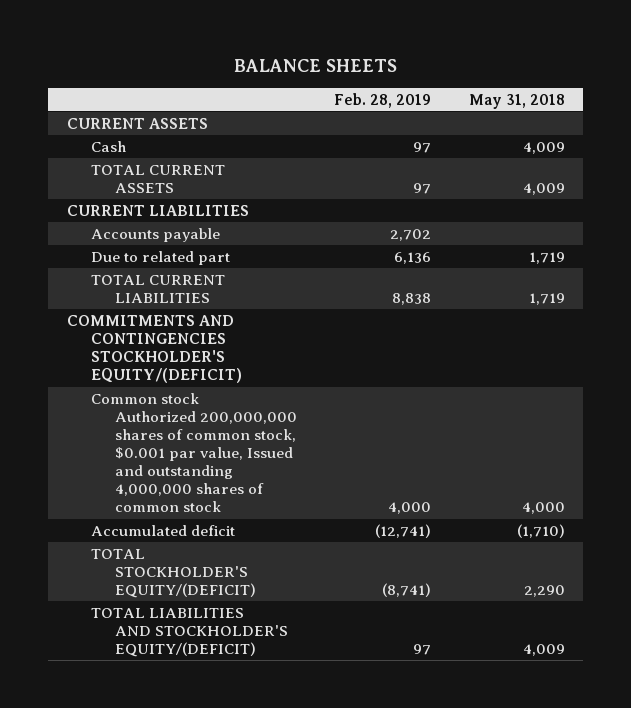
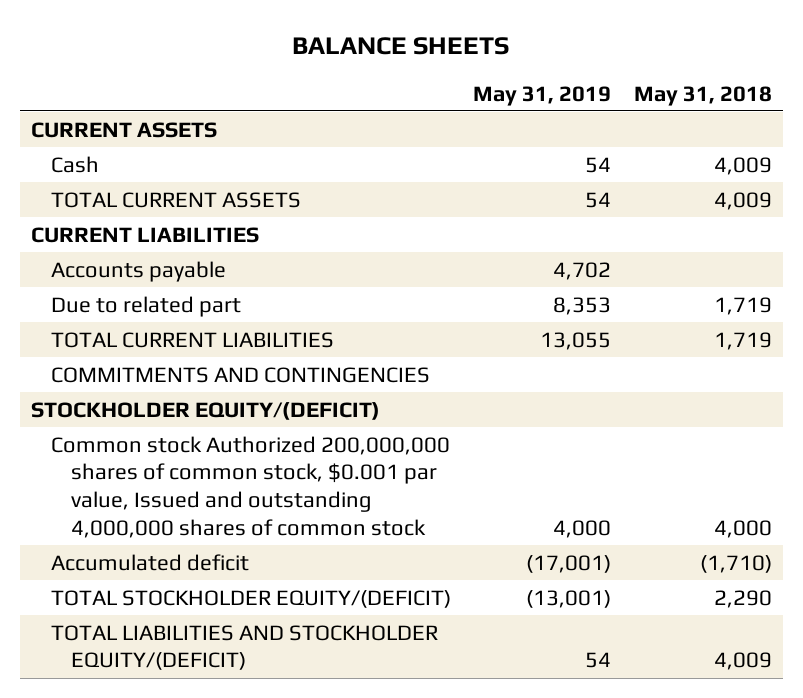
- | Feb. 28, 2019 | May 31, 2018
+ | May 31, 2019 | May 31, 2018
- COMMITMENTS AND CONTINGENCIES STOCKHOLDER'S EQUITY/(DEFICIT)
+ COMMITMENTS AND CONTINGENCIES
+ STOCKHOLDER EQUITY/(DEFICIT)
- TOTAL STOCKHOLDER'S EQUITY/(DEFICIT) | (8,741) | 2,290
- TOTAL LIABILITIES AND STOCKHOLDER'S EQUITY/(DEFICIT) | 97 | 4,009
+ TOTAL STOCKHOLDER EQUITY/(DEFICIT) | (13,001) | 2,290
+ TOTAL LIABILITIES AND STOCKHOLDER EQUITY/(DEFICIT) | 54 | 4,009

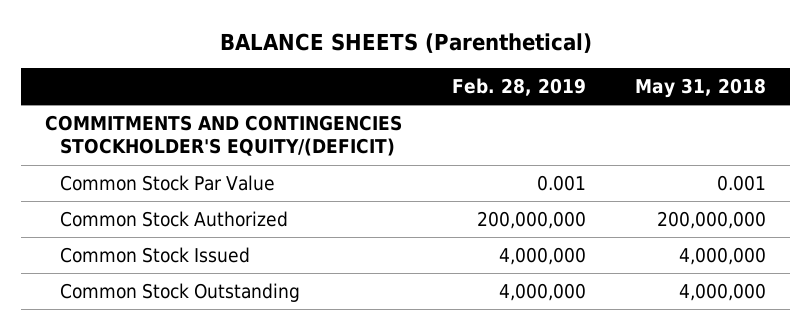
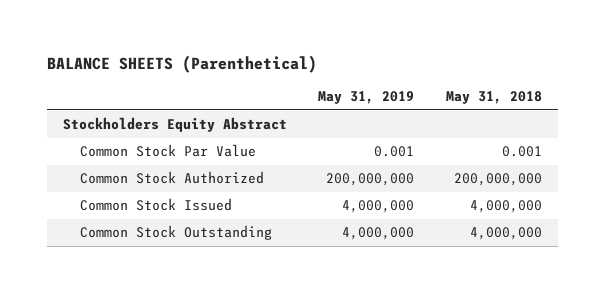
- | Feb. 28, 2019 | May 31, 2018
+ | May 31, 2019 | May 31, 2018
- COMMITMENTS AND CONTINGENCIES STOCKHOLDER'S EQUITY/(DEFICIT)
+ Stockholders Equity Abstract

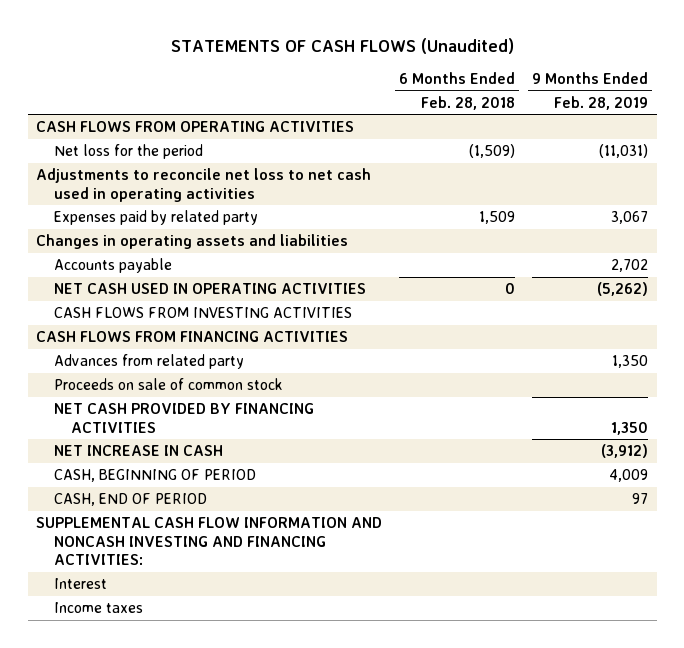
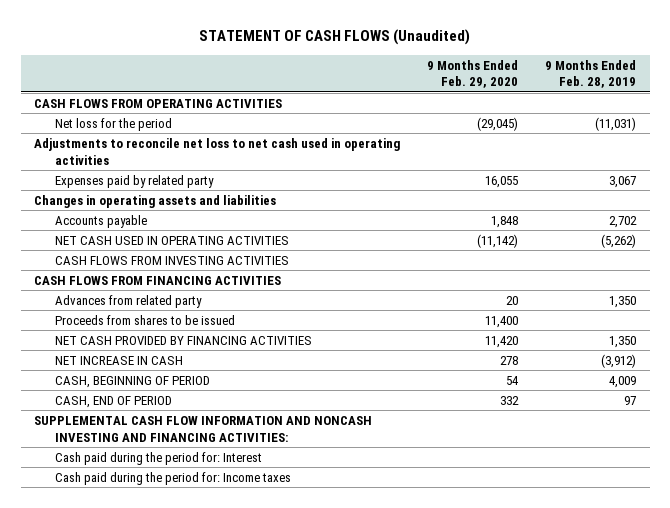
- STATEMENTS OF CASH FLOWS (Unaudited)
+ STATEMENT OF CASH FLOWS (Unaudited)
- | 6 Months Ended Feb. 28, 2018 | 9 Months Ended Feb. 28, 2019
+ | 9 Months Ended Feb. 29, 2020 | 9 Months Ended Feb. 28, 2019
- Proceeds on sale of common stock
+ Proceeds from shares to be issued | 11,400 |
- Interest
- Income taxes
+ Cash paid during the period for: Interest
+ Cash paid during the period for: Income taxes

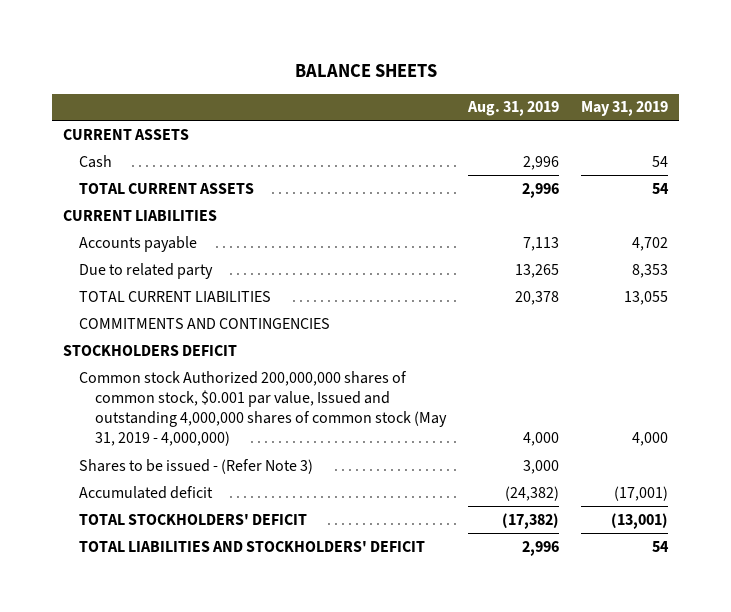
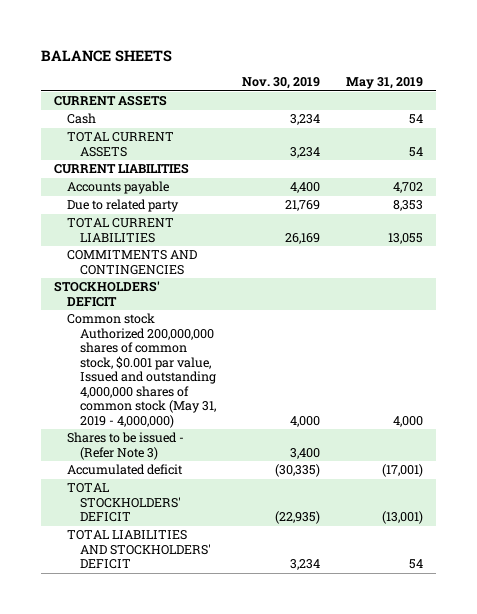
- | Aug. 31, 2019 | May 31, 2019
+ | Nov. 30, 2019 | May 31, 2019
- STOCKHOLDERS DEFICIT
+ STOCKHOLDERS' DEFICIT

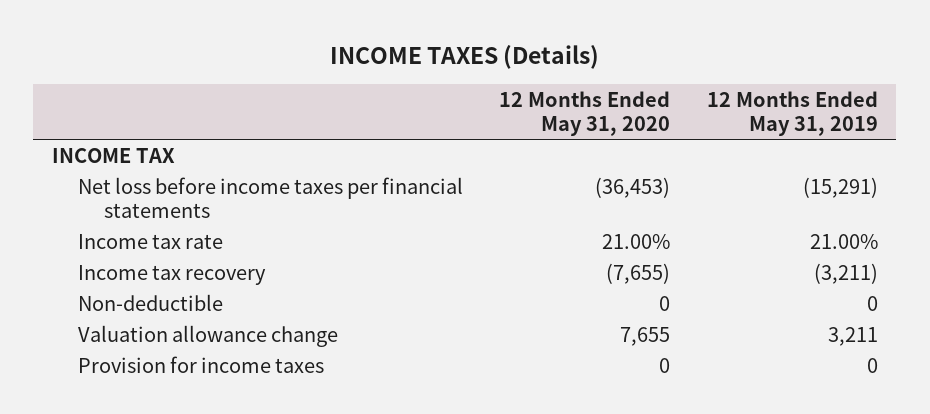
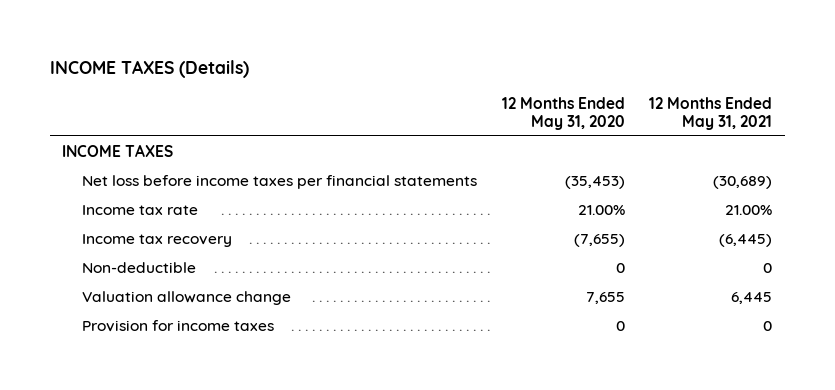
- | 12 Months Ended May 31, 2020 | 12 Months Ended May 31, 2019
+ | 12 Months Ended May 31, 2020 | 12 Months Ended May 31, 2021
- INCOME TAX
- Net loss before income taxes per financial statements | (36,453) | (15,291)
+ INCOME TAXES
+ Net loss before income taxes per financial statements | (35,453) | (30,689)

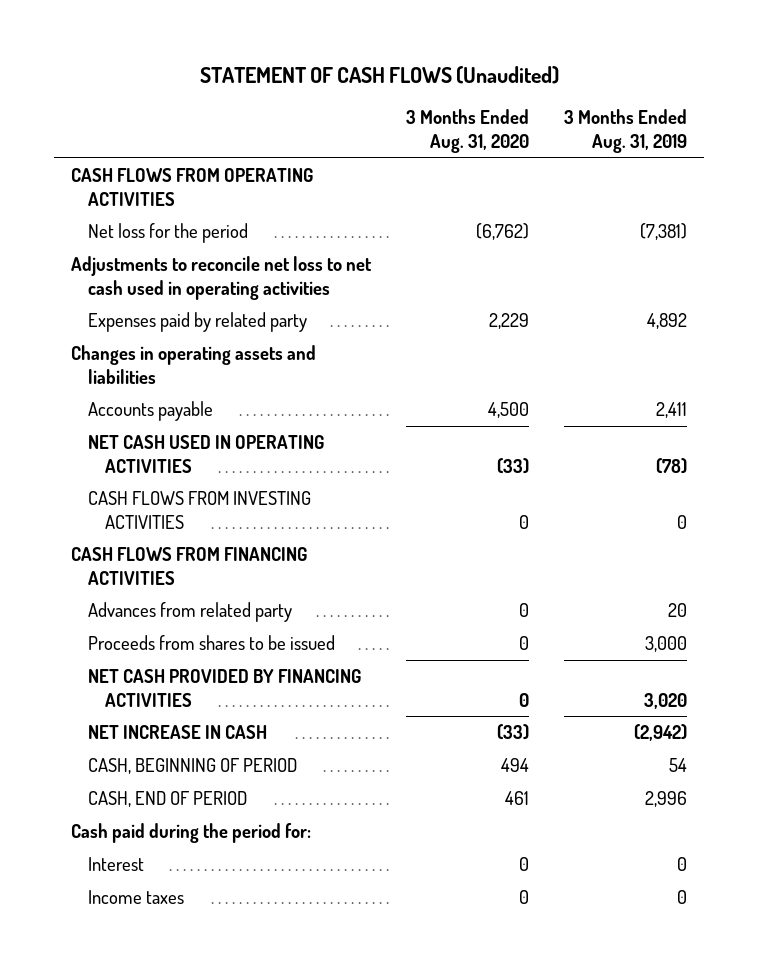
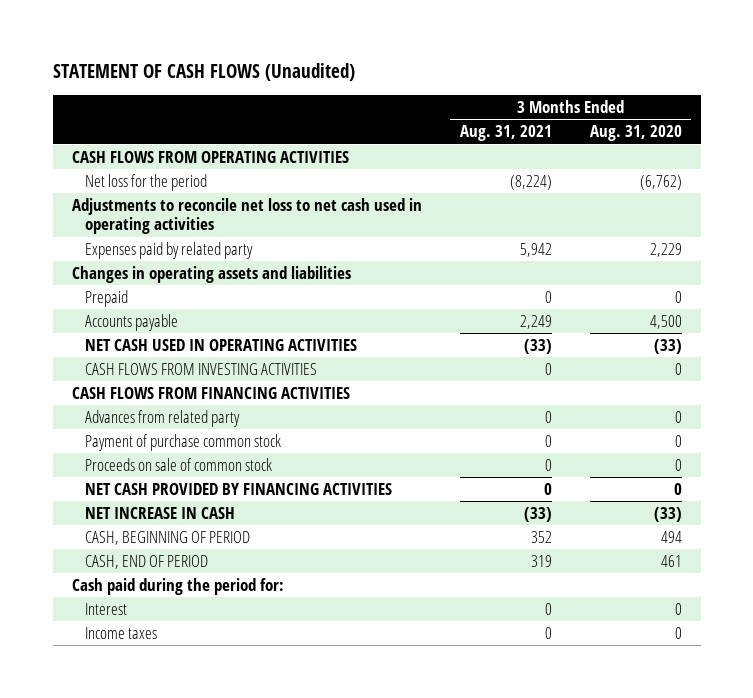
- | 3 Months Ended Aug. 31, 2020 | 3 Months Ended Aug. 31, 2019
+ | 3 Months Ended Aug. 31, 2021 | 3 Months Ended Aug. 31, 2020
+ Prepaid | 0 | 0
- Proceeds from shares to be issued | 0 | 3,000
+ Payment of purchase common stock | 0 | 0
+ Proceeds on sale of common stock | 0 | 0

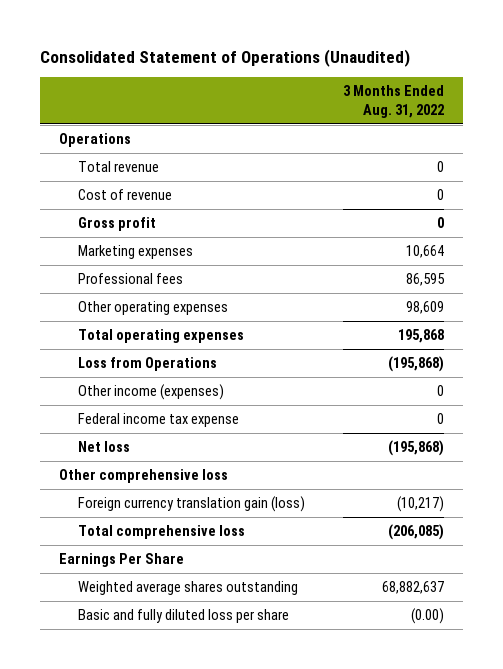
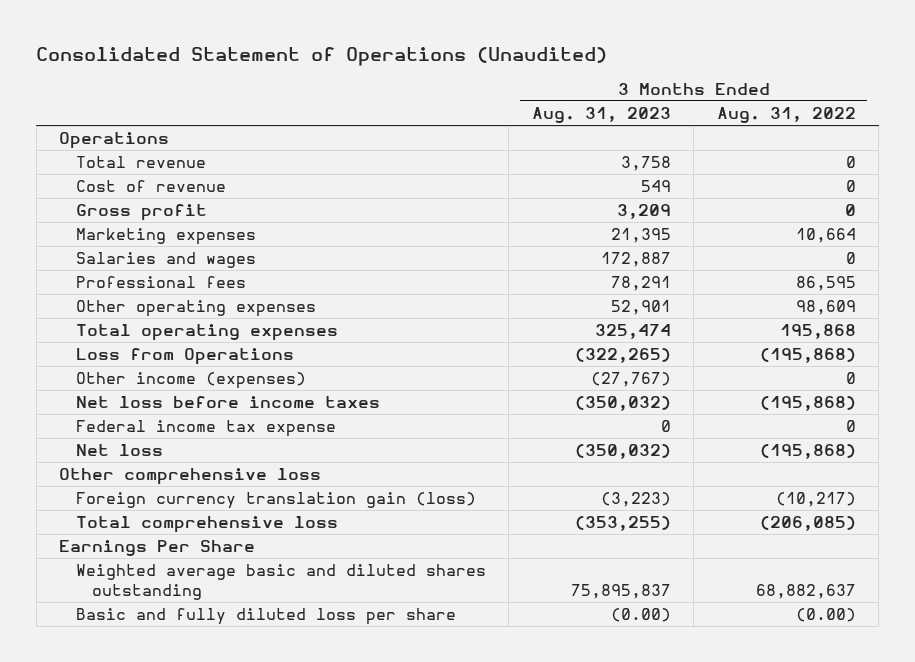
- | 3 Months Ended Aug. 31, 2022
+ | 3 Months Ended Aug. 31, 2023 | 3 Months Ended Aug. 31, 2022
+ Salaries and wages | 172,887 | 0
+ Net loss before income taxes | (350,032) | (195,868)
- Weighted average shares outstanding | 68,882,637
+ Weighted average basic and diluted shares outstanding | 75,895,837 | 68,882,637

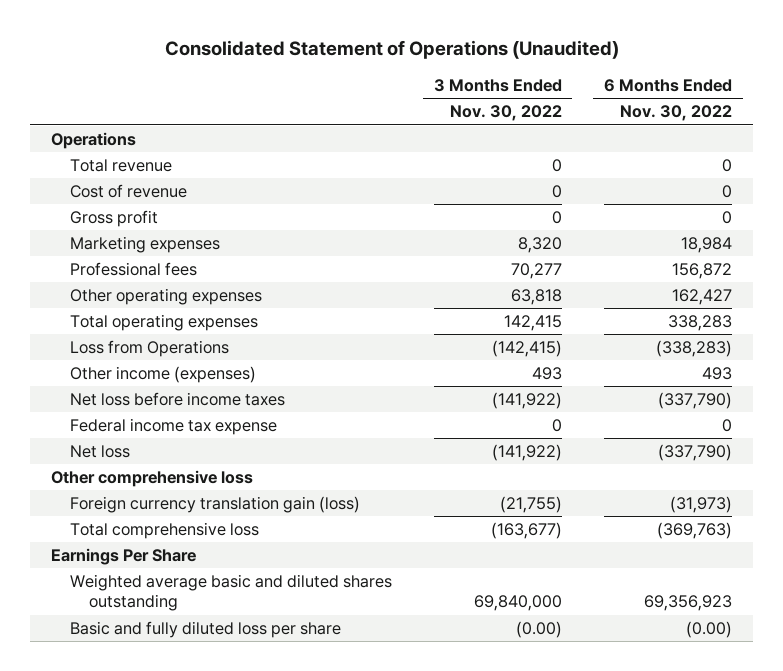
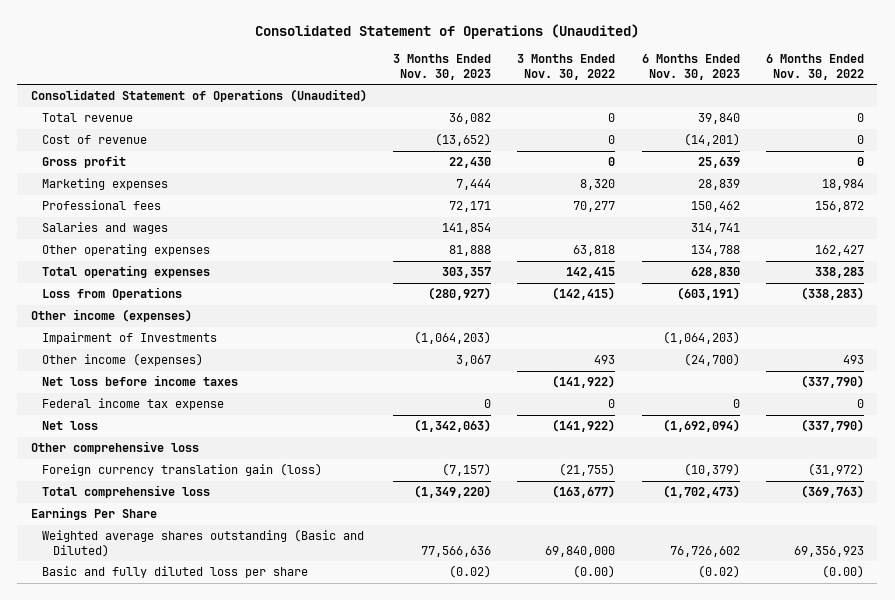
- | 3 Months Ended Nov. 30, 2022 | 6 Months Ended Nov. 30, 2022
+ | 3 Months Ended Nov. 30, 2023 | 3 Months Ended Nov. 30, 2022 | 6 Months Ended Nov. 30, 2023 | 6 Months Ended Nov. 30, 2022
- Operations
+ Consolidated Statement of Operations (Unaudited)
+ Salaries and wages | 141,854 | | 314,741 |
+ Other income (expenses)
+ Impairment of Investments | (1,064,203) | | (1,064,203) |
- Foreign currency translation gain (loss) | (21,755) | (31,973)
+ Foreign currency translation gain (loss) | (7,157) | (21,755) | (10,379) | (31,972)
- Weighted average basic and diluted shares outstanding | 69,840,000 | 69,356,923
+ Weighted average shares outstanding (Basic and Diluted) | 77,566,636 | 69,840,000 | 76,726,602 | 69,356,923

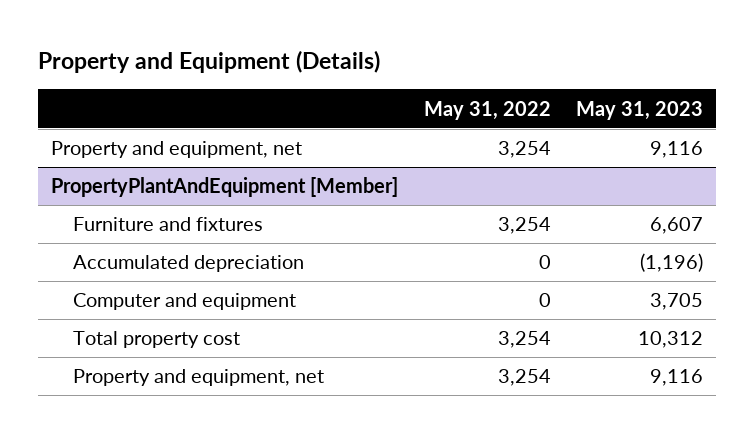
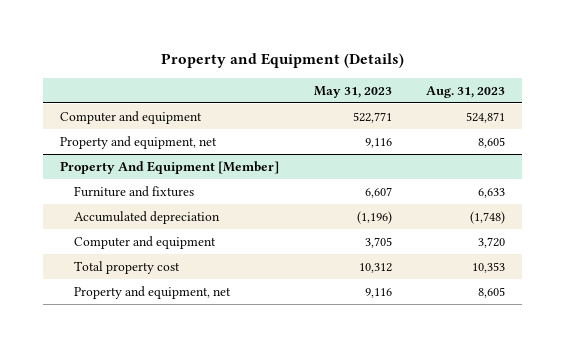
- | May 31, 2022 | May 31, 2023
+ | May 31, 2023 | Aug. 31, 2023
+ Computer and equipment | 522,771 | 524,871
- PropertyPlantAndEquipment [Member]
+ Property And Equipment [Member]

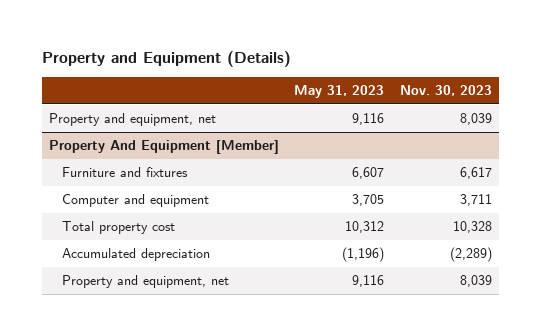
- | May 31, 2023 | Aug. 31, 2023
+ | May 31, 2023 | Nov. 30, 2023
- Computer and equipment | 522,771 | 524,871
@ Property And Equipment [Member]
moved down: Accumulated depreciation | (1,196) | (2,289)

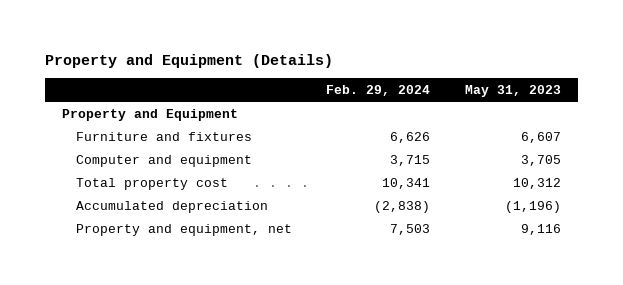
- | May 31, 2023 | Nov. 30, 2023
+ | Feb. 29, 2024 | May 31, 2023
- Property and equipment, net | 9,116 | 8,039
- Property And Equipment [Member]
+ Property and Equipment

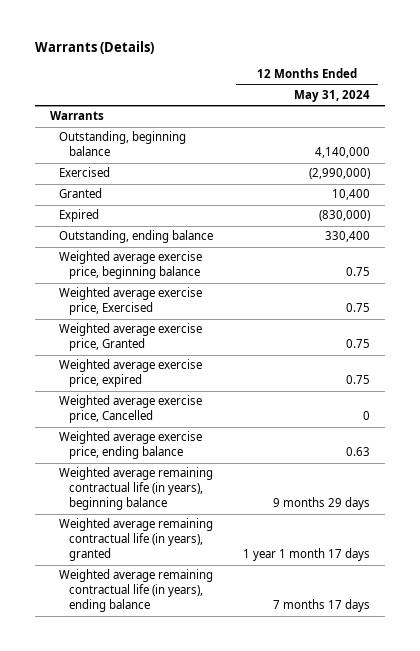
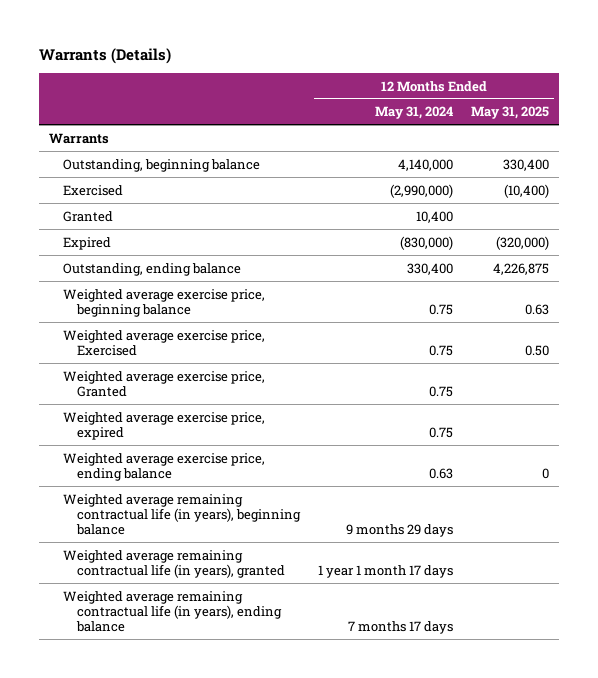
- | 12 Months Ended May 31, 2024
+ | 12 Months Ended May 31, 2024 | 12 Months Ended May 31, 2025
- Weighted average exercise price, Cancelled | 0

